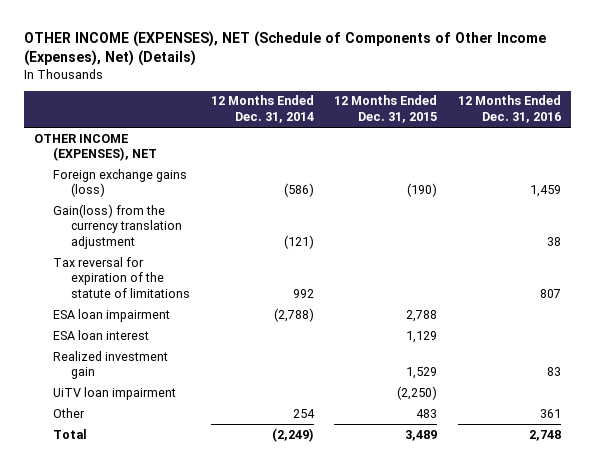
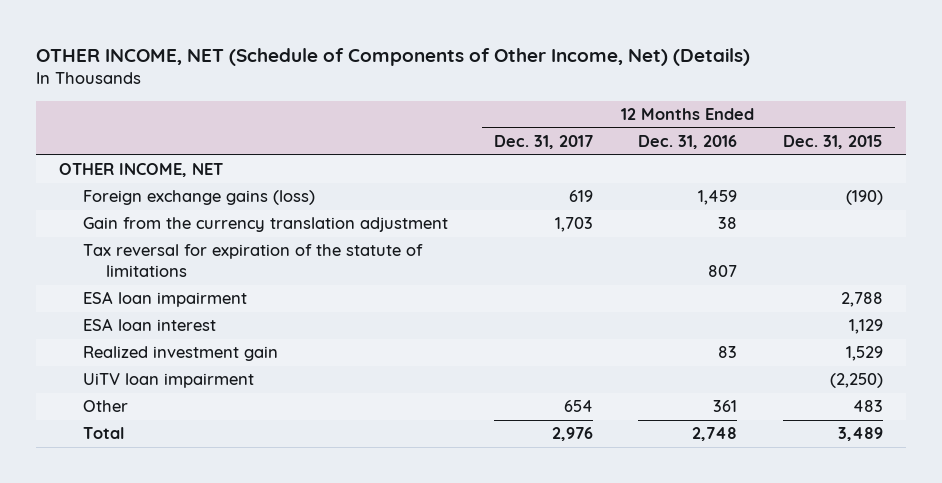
- OTHER INCOME (EXPENSES), NET (Schedule of Components of Other Income (Expenses), Net) (Details)
+ OTHER INCOME, NET (Schedule of Components of Other Income, Net) (Details)
- | 12 Months Ended Dec. 31, 2014 | 12 Months Ended Dec. 31, 2015 | 12 Months Ended Dec. 31, 2016
+ | 12 Months Ended Dec. 31, 2017 | 12 Months Ended Dec. 31, 2016 | 12 Months Ended Dec. 31, 2015
- OTHER INCOME (EXPENSES), NET
+ OTHER INCOME, NET
- Gain(loss) from the currency translation adjustment | (121) | | 38
+ Gain from the currency translation adjustment | 1,703 | 38 |

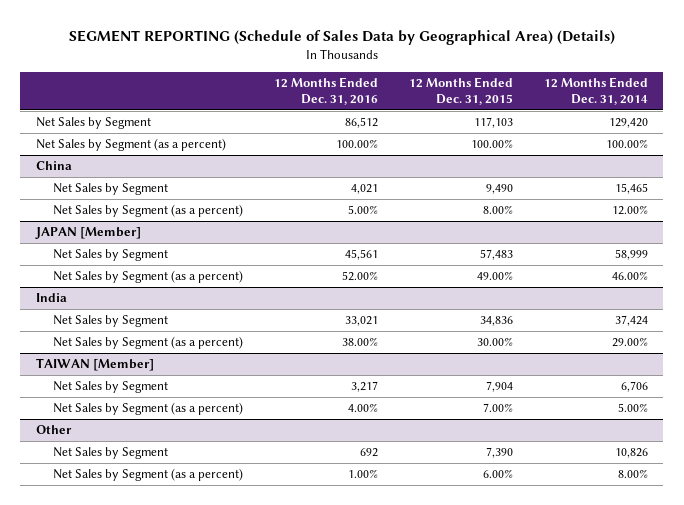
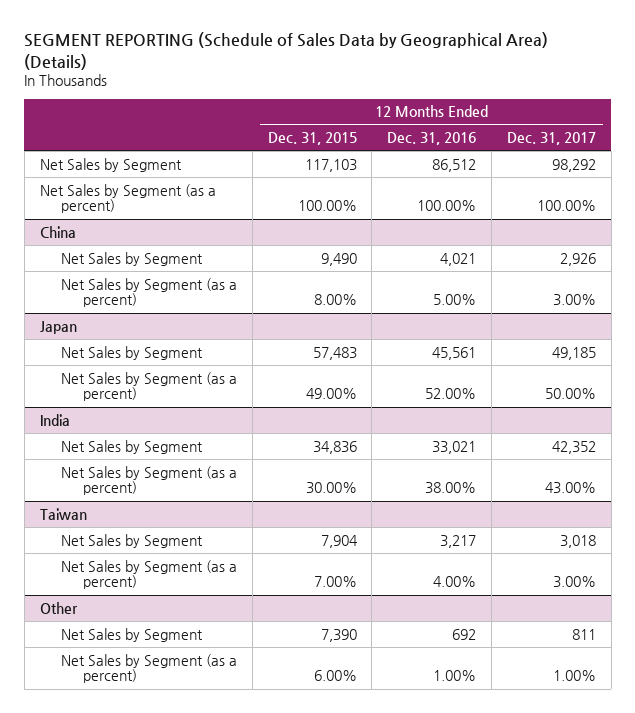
- | 12 Months Ended Dec. 31, 2016 | 12 Months Ended Dec. 31, 2015 | 12 Months Ended Dec. 31, 2014
+ | 12 Months Ended Dec. 31, 2015 | 12 Months Ended Dec. 31, 2016 | 12 Months Ended Dec. 31, 2017
- JAPAN [Member]
+ Japan
- TAIWAN [Member]
+ Taiwan

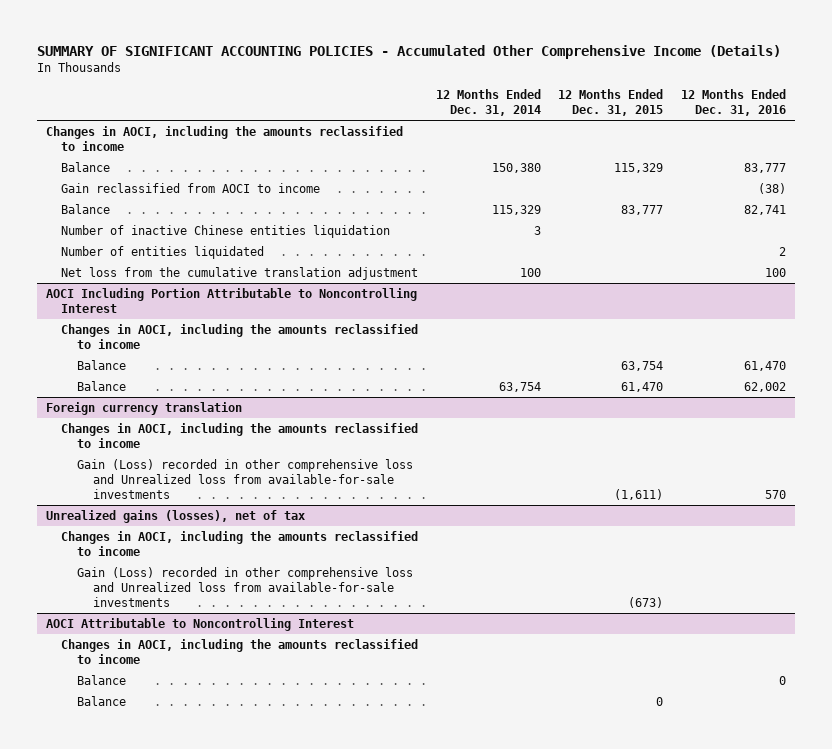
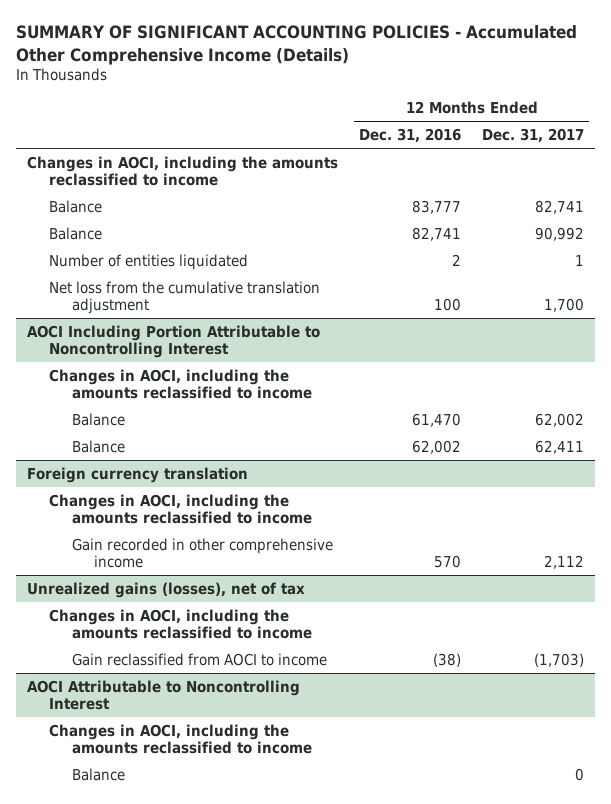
- | 12 Months Ended Dec. 31, 2014 | 12 Months Ended Dec. 31, 2015 | 12 Months Ended Dec. 31, 2016
+ | 12 Months Ended Dec. 31, 2016 | 12 Months Ended Dec. 31, 2017
- Gain reclassified from AOCI to income | | | (38)
- Number of inactive Chinese entities liquidation | 3 | |
@ Foreign currency translation
- Gain (Loss) recorded in other comprehensive loss and Unrealized loss from available-for-sale investments | | (1,611) | 570
+ Gain recorded in other comprehensive income | 570 | 2,112
@ Unrealized gains (losses), net of tax
- Gain (Loss) recorded in other comprehensive loss and Unrealized loss from available-for-sale investments | | (673) |
+ Gain reclassified from AOCI to income | (38) | (1,703)
@ AOCI Attributable to Noncontrolling Interest
- Balance | | | 0

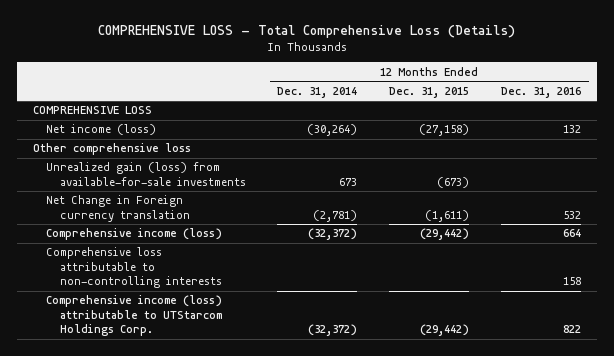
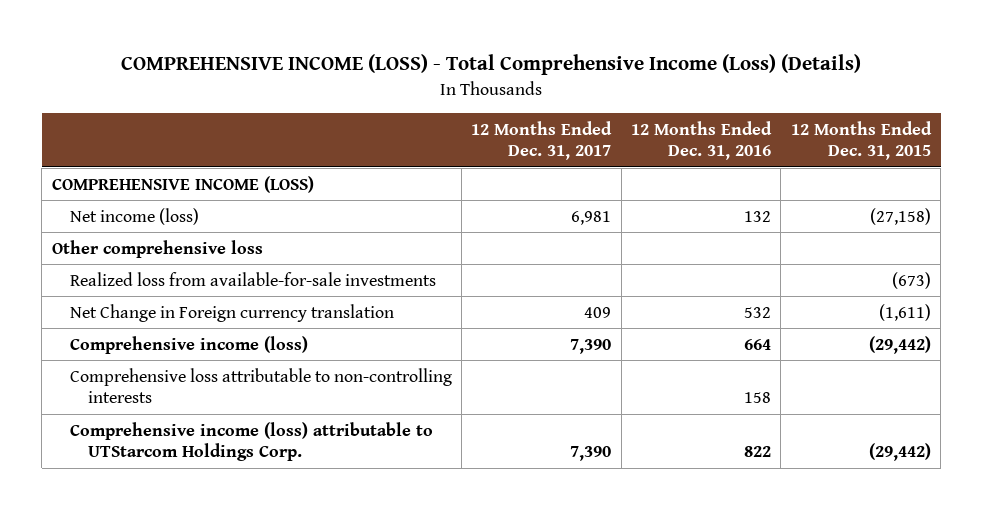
- COMPREHENSIVE LOSS - Total Comprehensive Loss (Details)
+ COMPREHENSIVE INCOME (LOSS) - Total Comprehensive Income (Loss) (Details)
- | 12 Months Ended Dec. 31, 2014 | 12 Months Ended Dec. 31, 2015 | 12 Months Ended Dec. 31, 2016
+ | 12 Months Ended Dec. 31, 2017 | 12 Months Ended Dec. 31, 2016 | 12 Months Ended Dec. 31, 2015
- COMPREHENSIVE LOSS
+ COMPREHENSIVE INCOME (LOSS)
- Unrealized gain (loss) from available-for-sale investments | 673 | (673) |
+ Realized loss from available-for-sale investments | | | (673)

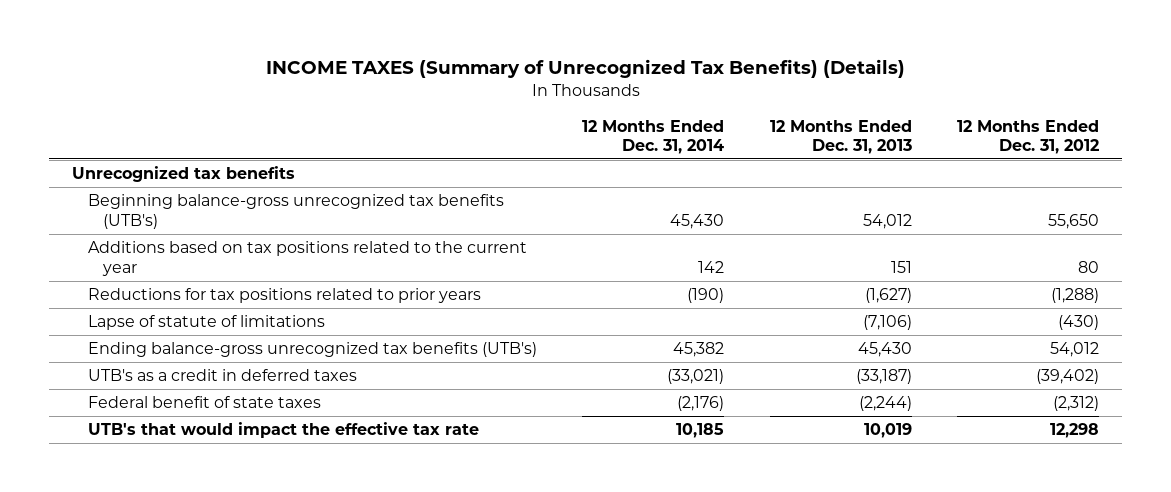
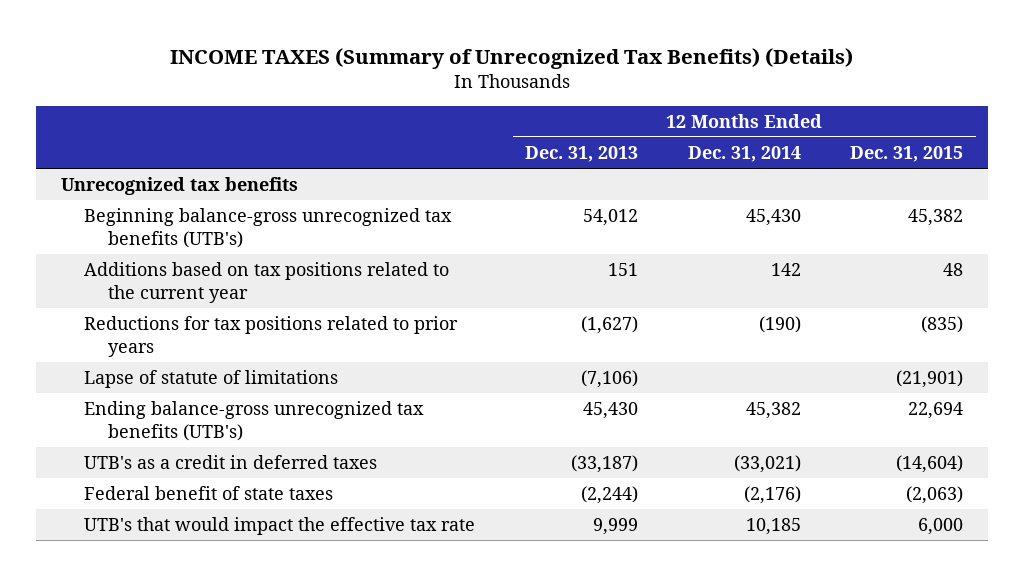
- | 12 Months Ended Dec. 31, 2014 | 12 Months Ended Dec. 31, 2013 | 12 Months Ended Dec. 31, 2012
+ | 12 Months Ended Dec. 31, 2013 | 12 Months Ended Dec. 31, 2014 | 12 Months Ended Dec. 31, 2015
- UTB's that would impact the effective tax rate | 10,185 | 10,019 | 12,298
+ UTB's that would impact the effective tax rate | 9,999 | 10,185 | 6,000

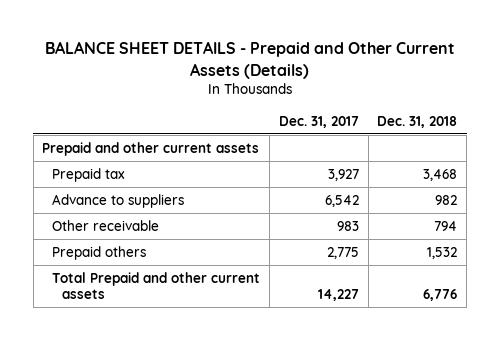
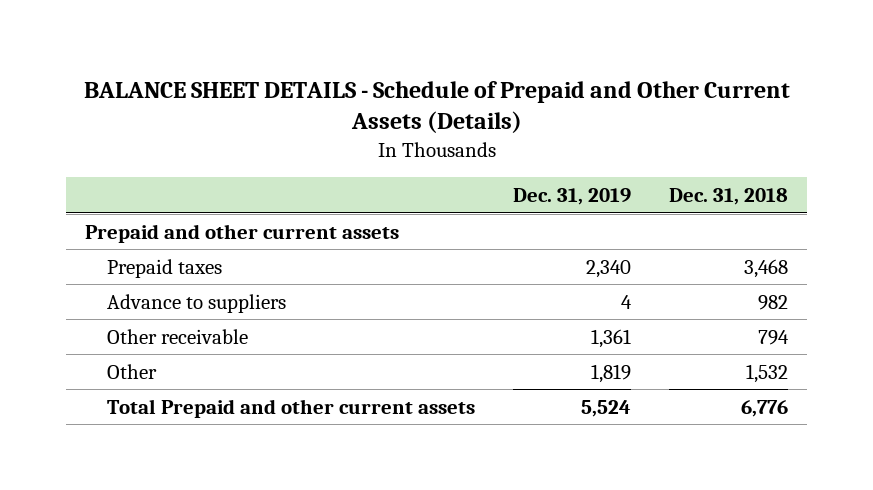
- BALANCE SHEET DETAILS - Prepaid and Other Current Assets (Details)
+ BALANCE SHEET DETAILS - Schedule of Prepaid and Other Current Assets (Details)
- | Dec. 31, 2017 | Dec. 31, 2018
+ | Dec. 31, 2019 | Dec. 31, 2018
- Prepaid tax | 3,927 | 3,468
+ Prepaid taxes | 2,340 | 3,468
- Prepaid others | 2,775 | 1,532
+ Other | 1,819 | 1,532

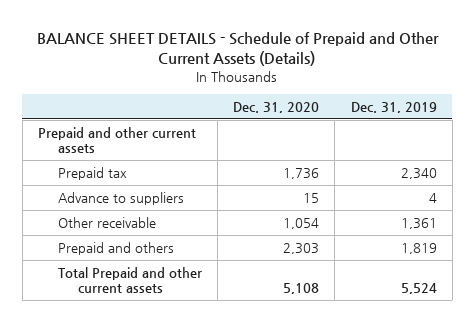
- | Dec. 31, 2019 | Dec. 31, 2018
+ | Dec. 31, 2020 | Dec. 31, 2019
- Prepaid taxes | 2,340 | 3,468
+ Prepaid tax | 1,736 | 2,340
- Other | 1,819 | 1,532
+ Prepaid and others | 2,303 | 1,819

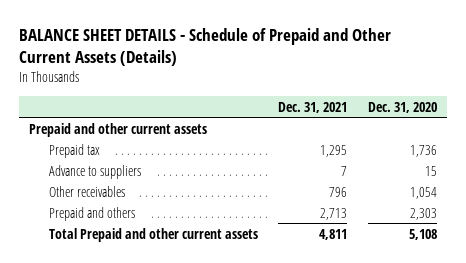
- | Dec. 31, 2020 | Dec. 31, 2019
+ | Dec. 31, 2021 | Dec. 31, 2020
- Other receivable | 1,054 | 1,361
+ Other receivables | 796 | 1,054

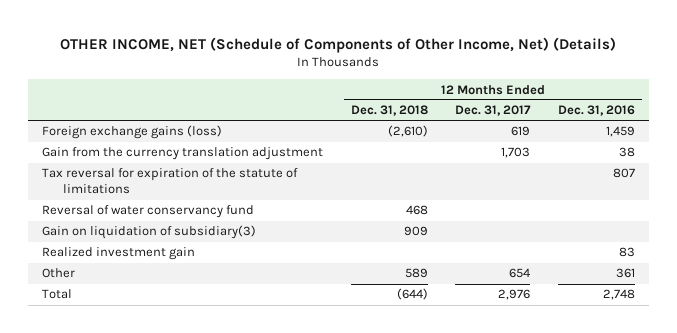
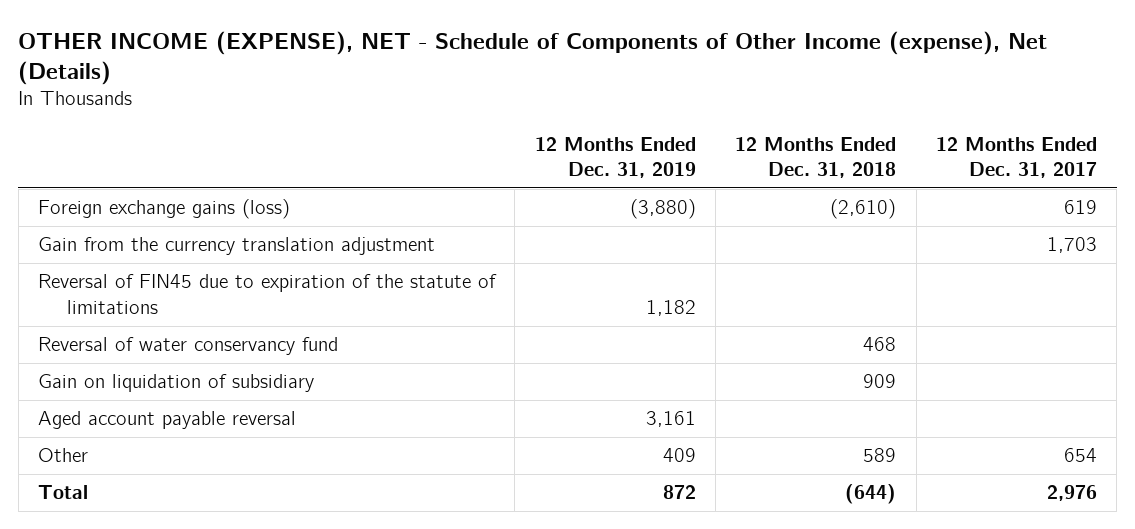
- OTHER INCOME, NET (Schedule of Components of Other Income, Net) (Details)
+ OTHER INCOME (EXPENSE), NET - Schedule of Components of Other Income (expense), Net (Details)
- | 12 Months Ended Dec. 31, 2018 | 12 Months Ended Dec. 31, 2017 | 12 Months Ended Dec. 31, 2016
+ | 12 Months Ended Dec. 31, 2019 | 12 Months Ended Dec. 31, 2018 | 12 Months Ended Dec. 31, 2017
- Tax reversal for expiration of the statute of limitations | | | 807
+ Reversal of FIN45 due to expiration of the statute of limitations | 1,182 | |
- Gain on liquidation of subsidiary(3) | 909 | |
- Realized investment gain | | | 83
+ Gain on liquidation of subsidiary | | 909 |
+ Aged account payable reversal | 3,161 | |

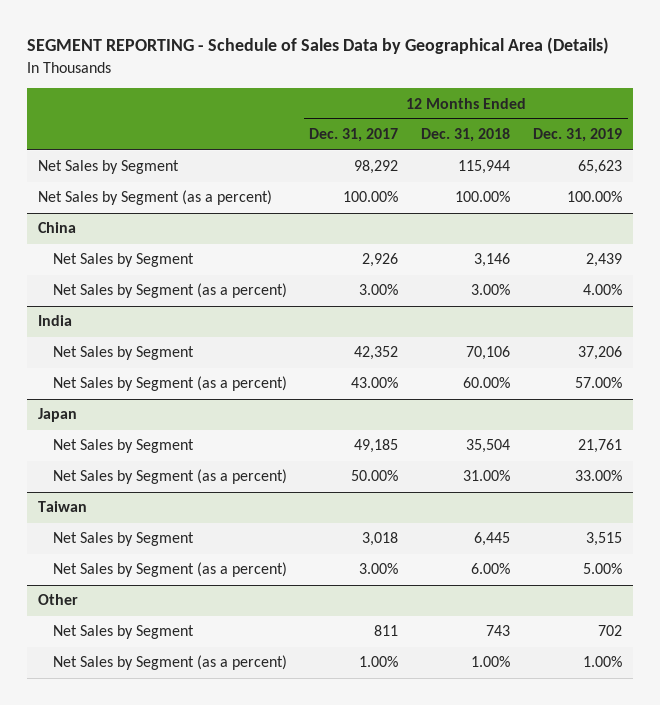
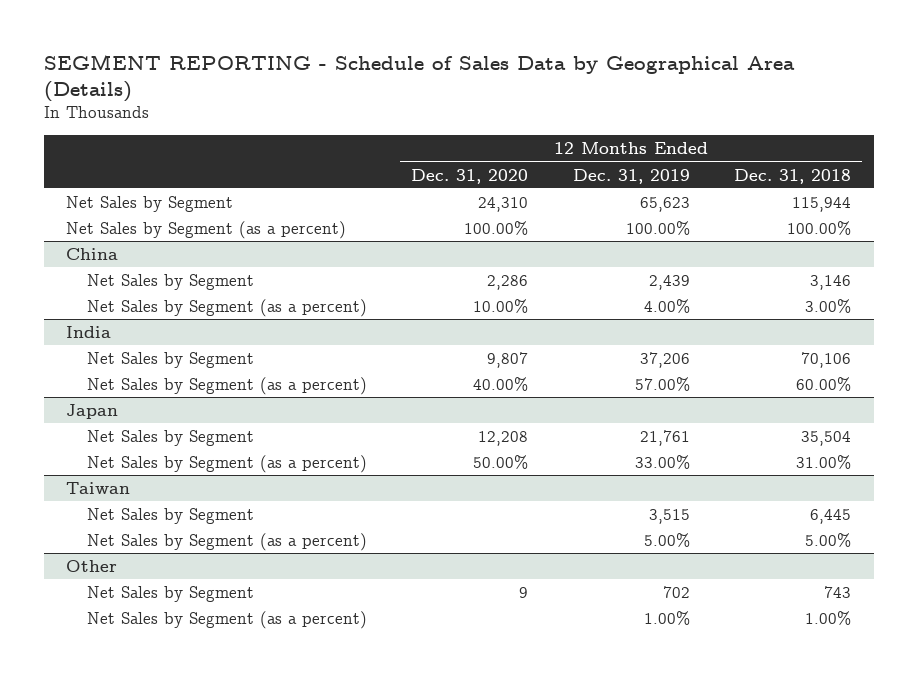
- | 12 Months Ended Dec. 31, 2017 | 12 Months Ended Dec. 31, 2018 | 12 Months Ended Dec. 31, 2019
+ | 12 Months Ended Dec. 31, 2020 | 12 Months Ended Dec. 31, 2019 | 12 Months Ended Dec. 31, 2018
@ Taiwan
- Net Sales by Segment (as a percent) | 3.00% | 6.00% | 5.00%
+ Net Sales by Segment (as a percent) | | 5.00% | 5.00%

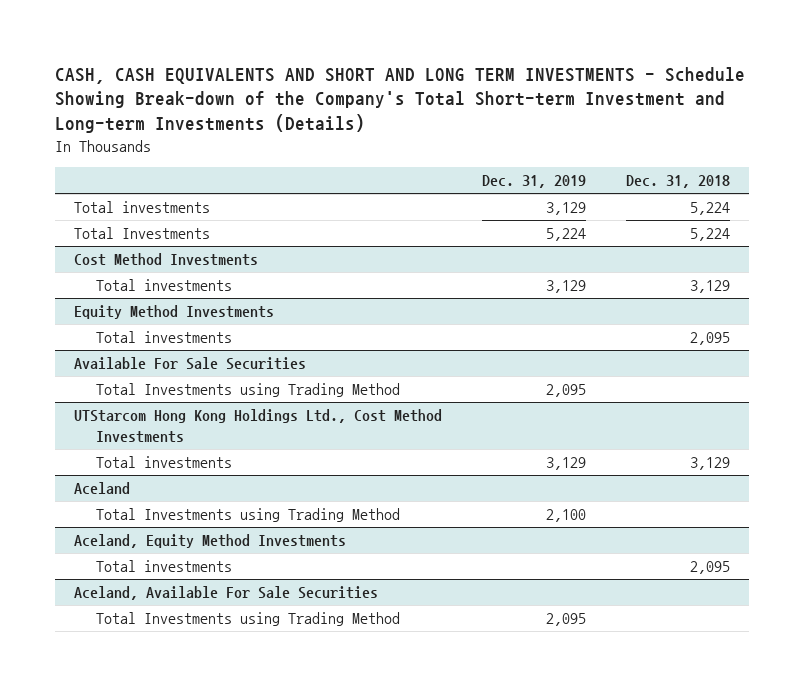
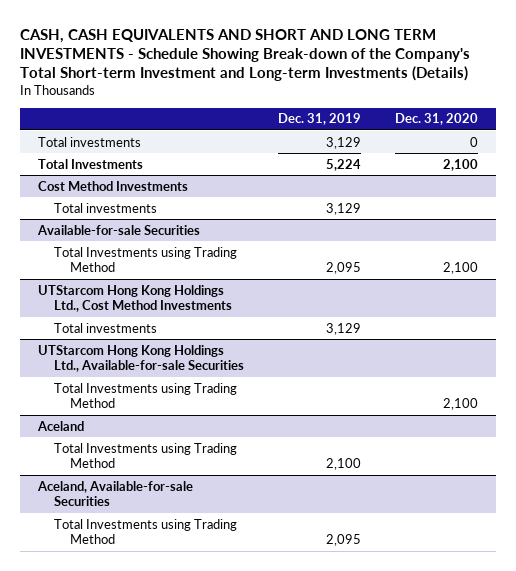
- | Dec. 31, 2019 | Dec. 31, 2018
+ | Dec. 31, 2019 | Dec. 31, 2020
- Equity Method Investments
- Total investments | | 2,095
- Available For Sale Securities
+ Available-for-sale Securities
+ UTStarcom Hong Kong Holdings Ltd., Available-for-sale Securities
+ Total Investments using Trading Method | | 2,100
- Aceland, Equity Method Investments
- Total investments | | 2,095
- Aceland, Available For Sale Securities
+ Aceland, Available-for-sale Securities

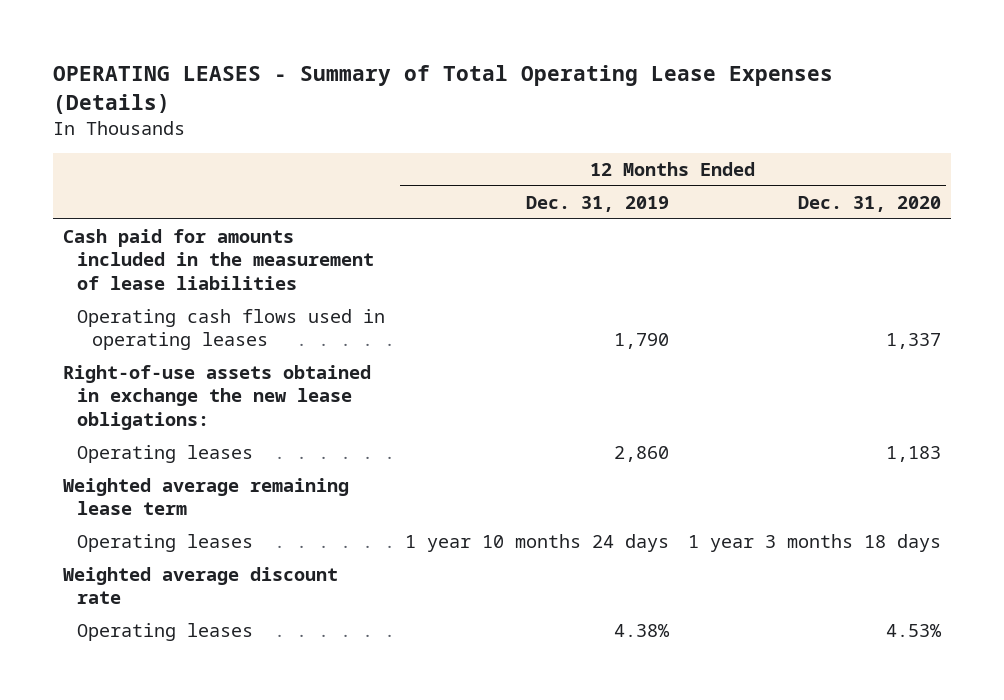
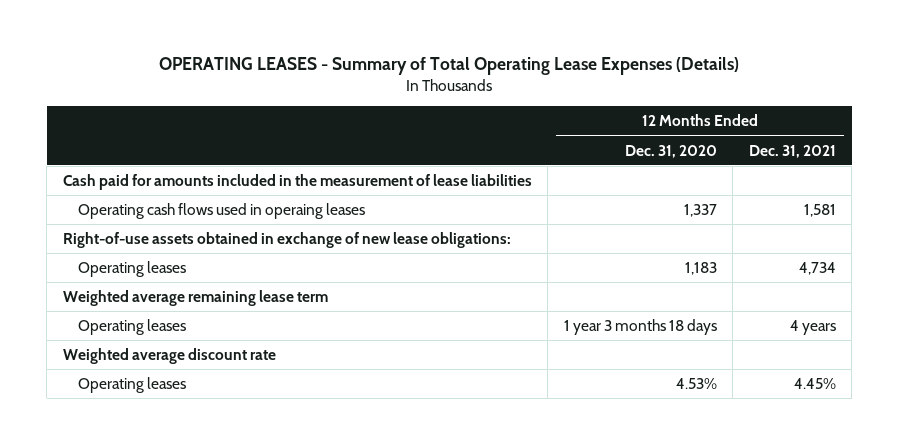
- | 12 Months Ended Dec. 31, 2019 | 12 Months Ended Dec. 31, 2020
+ | 12 Months Ended Dec. 31, 2020 | 12 Months Ended Dec. 31, 2021
- Operating cash flows used in operating leases | 1,790 | 1,337
- Right-of-use assets obtained in exchange the new lease obligations:
+ Operating cash flows used in operaing leases | 1,337 | 1,581
+ Right-of-use assets obtained in exchange of new lease obligations:

